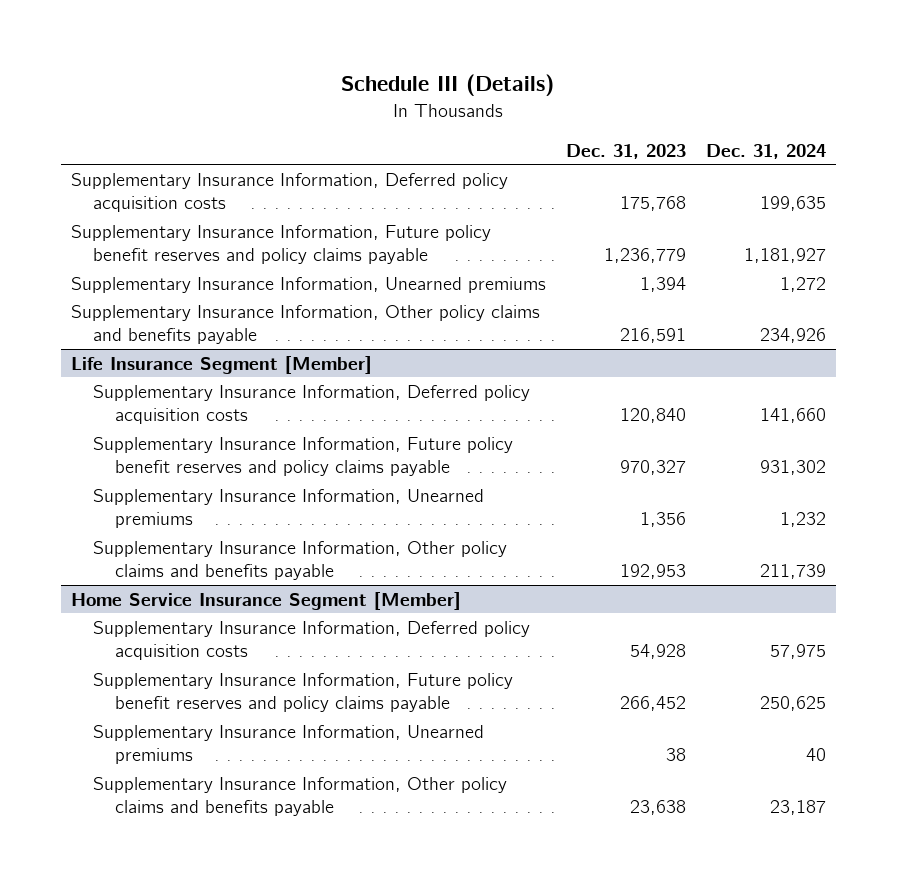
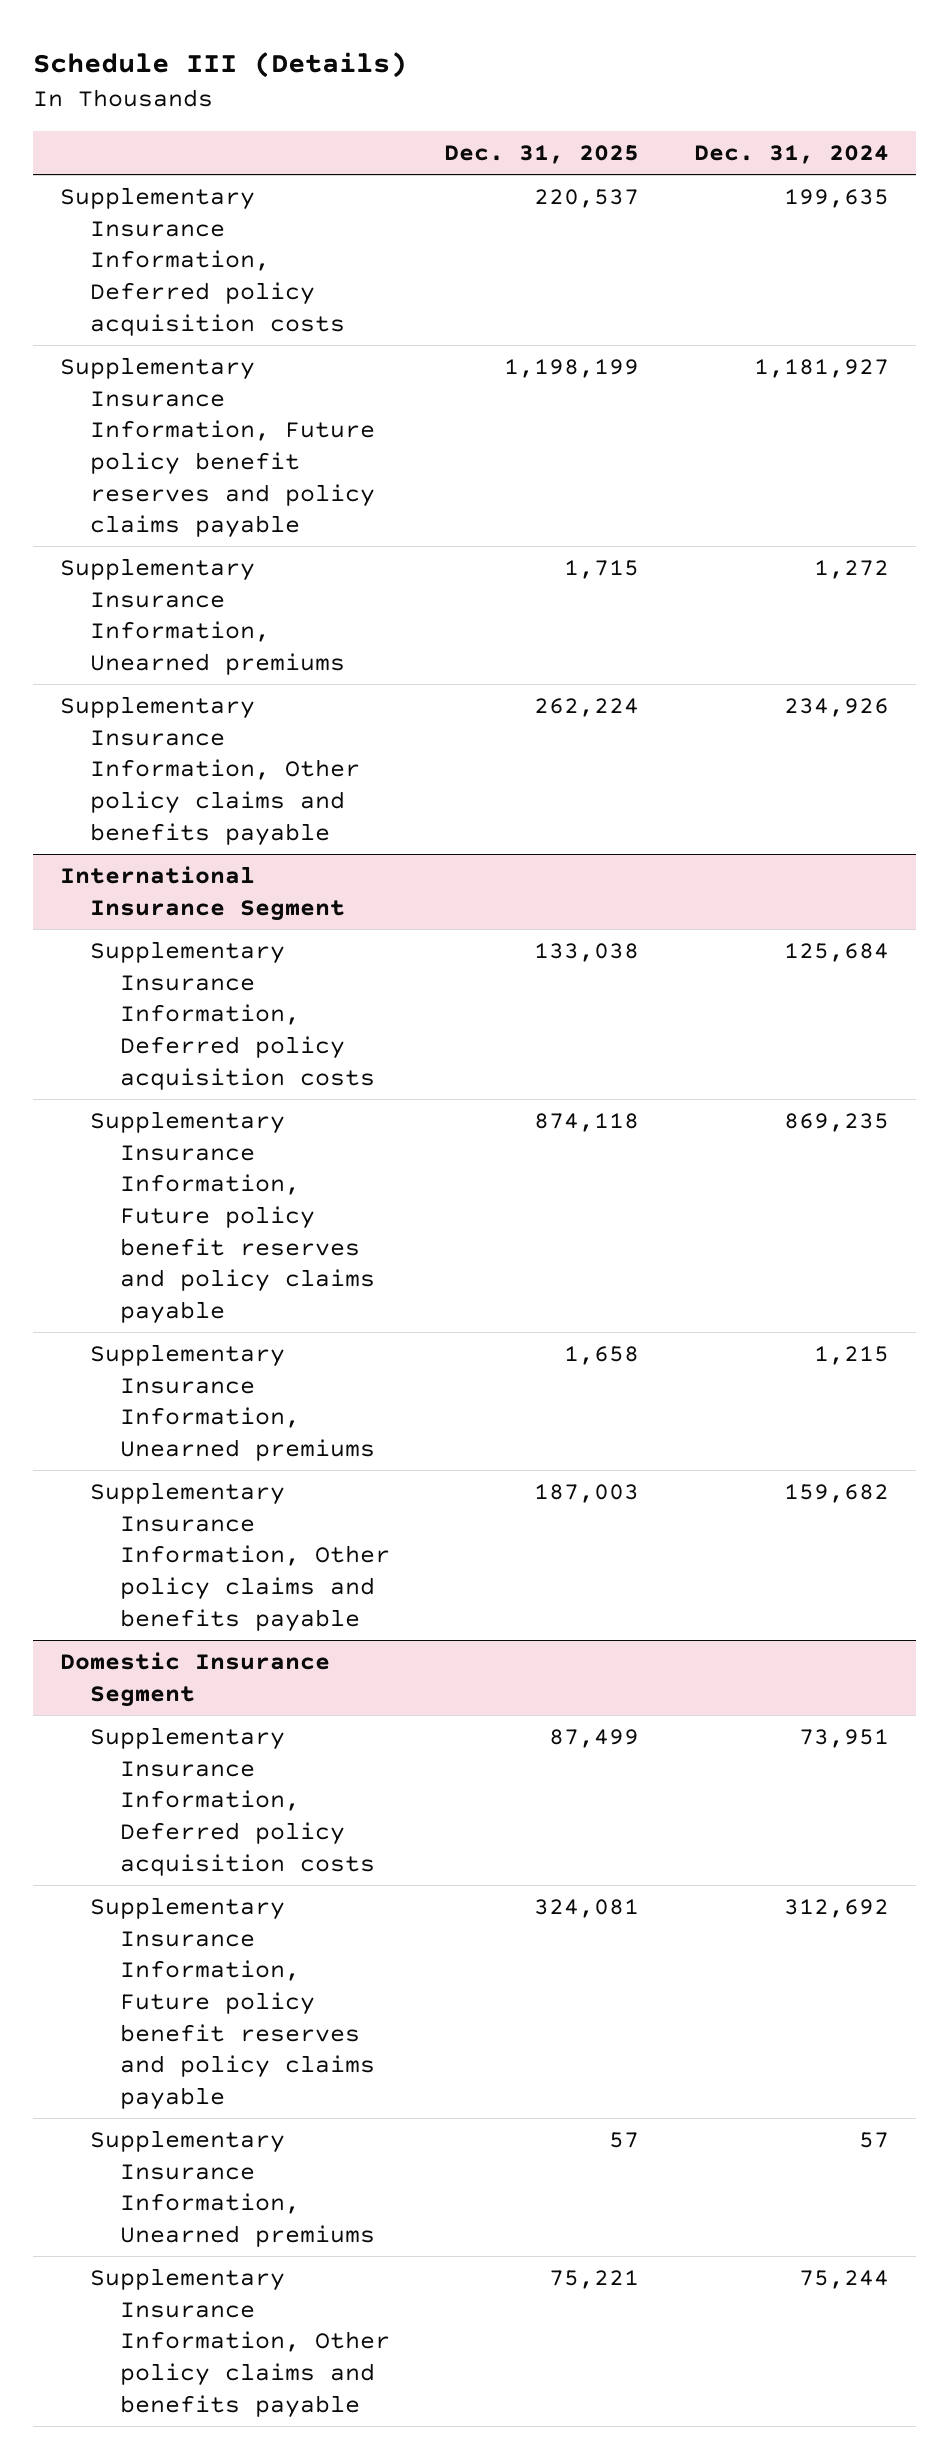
- | Dec. 31, 2023 | Dec. 31, 2024
+ | Dec. 31, 2025 | Dec. 31, 2024
- Life Insurance Segment [Member]
- Supplementary Insurance Information, Deferred policy acquisition costs | 120,840 | 141,660
- Supplementary Insurance Information, Future policy benefit reserves and policy claims payable | 970,327 | 931,302
- Supplementary Insurance Information, Unearned premiums | 1,356 | 1,232
- Supplementary Insurance Information, Other policy claims and benefits payable | 192,953 | 211,739
- Home Service Insurance Segment [Member]
- Supplementary Insurance Information, Deferred policy acquisition costs | 54,928 | 57,975
- Supplementary Insurance Information, Future policy benefit reserves and policy claims payable | 266,452 | 250,625
- Supplementary Insurance Information, Unearned premiums | 38 | 40
- Supplementary Insurance Information, Other policy claims and benefits payable | 23,638 | 23,187
+ International Insurance Segment
+ Supplementary Insurance Information, Deferred policy acquisition costs | 133,038 | 125,684
+ Supplementary Insurance Information, Future policy benefit reserves and policy claims payable | 874,118 | 869,235
+ Supplementary Insurance Information, Unearned premiums | 1,658 | 1,215
+ Supplementary Insurance Information, Other policy claims and benefits payable | 187,003 | 159,682
+ Domestic Insurance Segment
+ Supplementary Insurance Information, Deferred policy acquisition costs | 87,499 | 73,951
+ Supplementary Insurance Information, Future policy benefit reserves and policy claims payable | 324,081 | 312,692
+ Supplementary Insurance Information, Unearned premiums | 57 | 57
+ Supplementary Insurance Information, Other policy claims and benefits payable | 75,221 | 75,244

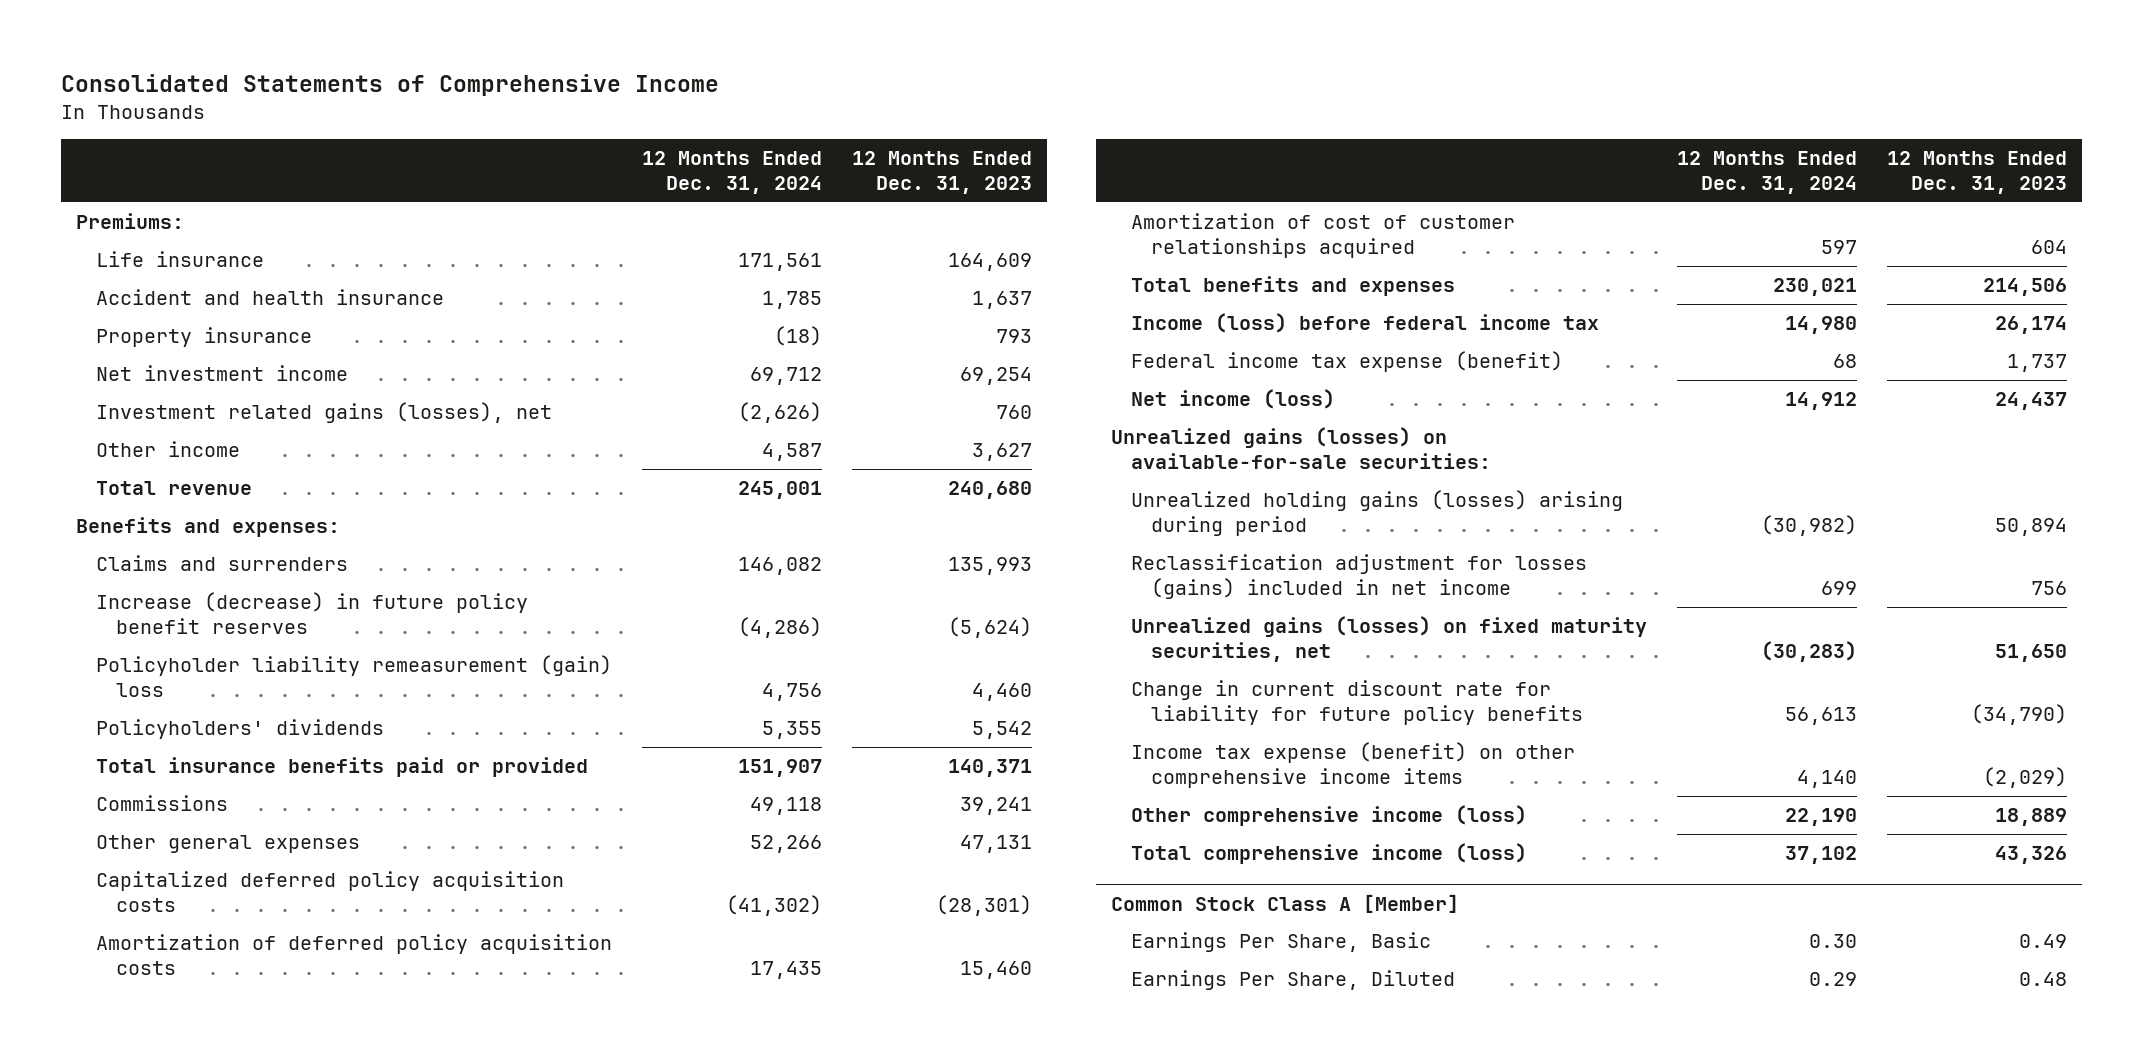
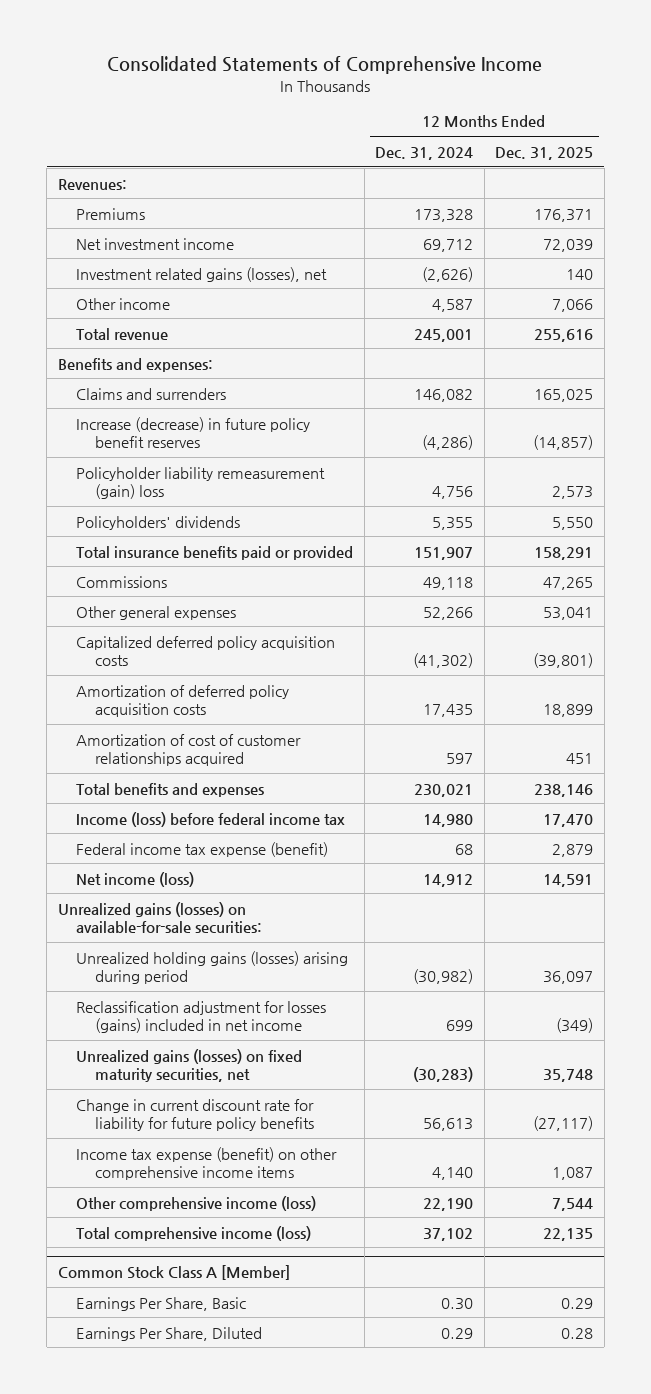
- | 12 Months Ended Dec. 31, 2024 | 12 Months Ended Dec. 31, 2023
+ | 12 Months Ended Dec. 31, 2024 | 12 Months Ended Dec. 31, 2025
- Premiums:
- Life insurance | 171,561 | 164,609
- Accident and health insurance | 1,785 | 1,637
- Property insurance | (18) | 793
+ Revenues:
+ Premiums | 173,328 | 176,371

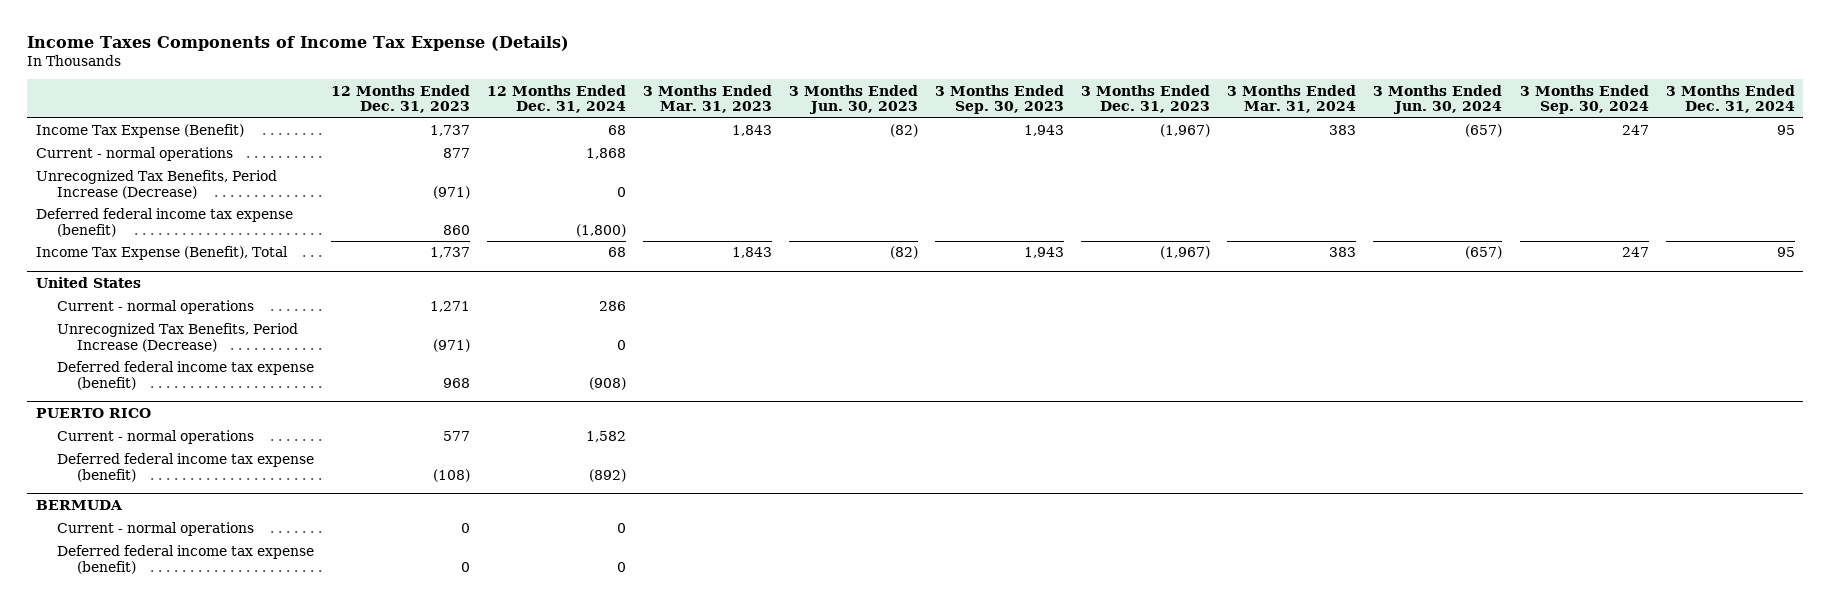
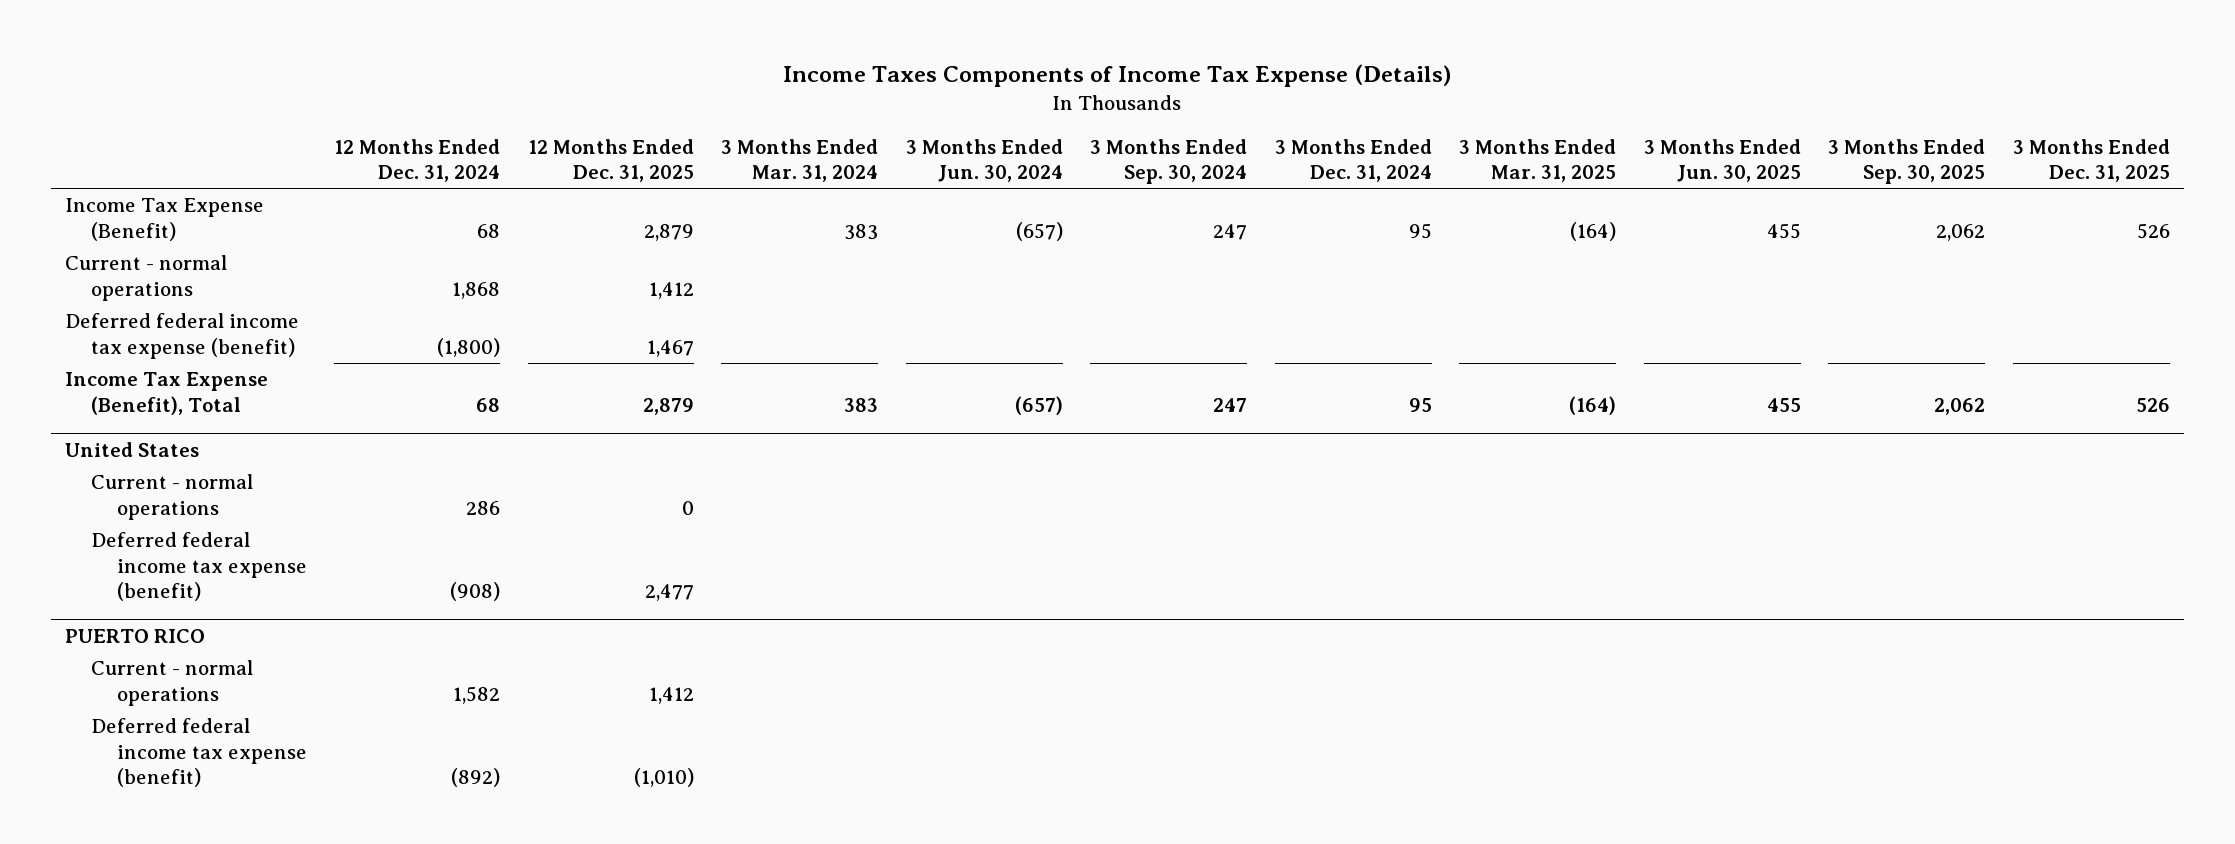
- | 12 Months Ended Dec. 31, 2023 | 12 Months Ended Dec. 31, 2024 | 3 Months Ended Mar. 31, 2023 | 3 Months Ended Jun. 30, 2023 | 3 Months Ended Sep. 30, 2023 | 3 Months Ended Dec. 31, 2023 | 3 Months Ended Mar. 31, 2024 | 3 Months Ended Jun. 30, 2024 | 3 Months Ended Sep. 30, 2024 | 3 Months Ended Dec. 31, 2024
+ | 12 Months Ended Dec. 31, 2024 | 12 Months Ended Dec. 31, 2025 | 3 Months Ended Mar. 31, 2024 | 3 Months Ended Jun. 30, 2024 | 3 Months Ended Sep. 30, 2024 | 3 Months Ended Dec. 31, 2024 | 3 Months Ended Mar. 31, 2025 | 3 Months Ended Jun. 30, 2025 | 3 Months Ended Sep. 30, 2025 | 3 Months Ended Dec. 31, 2025
- Unrecognized Tax Benefits, Period Increase (Decrease) | (971) | 0 | | | | | | | |
@ United States
- Unrecognized Tax Benefits, Period Increase (Decrease) | (971) | 0 | | | | | | | |
- BERMUDA
- Current - normal operations | 0 | 0 | | | | | | | |
- Deferred federal income tax expense (benefit) | 0 | 0 | | | | | | | |

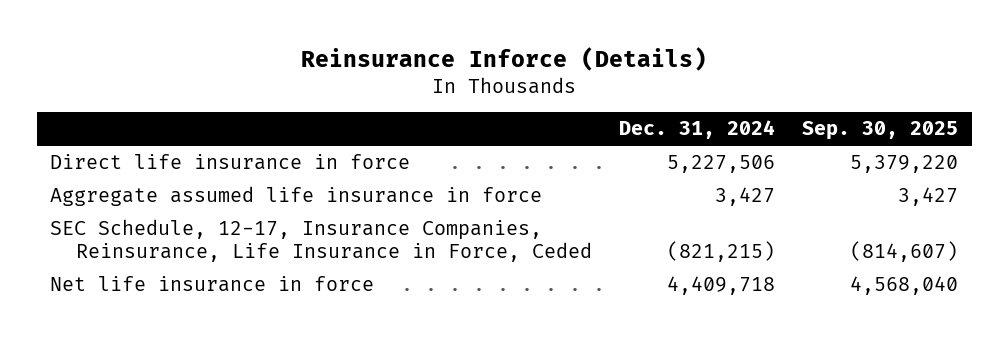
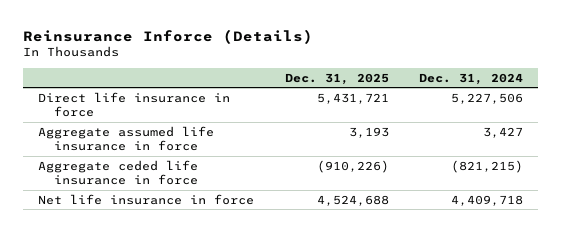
- | Dec. 31, 2024 | Sep. 30, 2025
+ | Dec. 31, 2025 | Dec. 31, 2024
- SEC Schedule, 12-17, Insurance Companies, Reinsurance, Life Insurance in Force, Ceded | (821,215) | (814,607)
+ Aggregate ceded life insurance in force | (910,226) | (821,215)

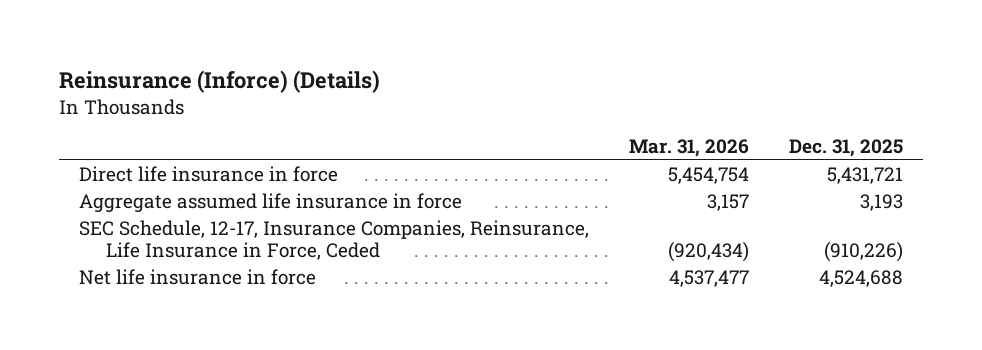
- Reinsurance Inforce (Details)
+ Reinsurance (Inforce) (Details)
- | Dec. 31, 2025 | Dec. 31, 2024
+ | Mar. 31, 2026 | Dec. 31, 2025
- Aggregate ceded life insurance in force | (910,226) | (821,215)
+ SEC Schedule, 12-17, Insurance Companies, Reinsurance, Life Insurance in Force, Ceded | (920,434) | (910,226)

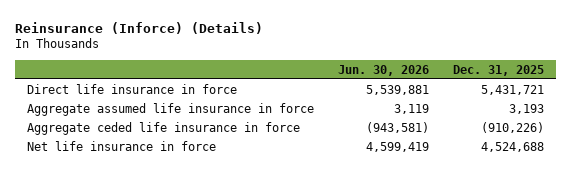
- | Mar. 31, 2026 | Dec. 31, 2025
+ | Jun. 30, 2026 | Dec. 31, 2025
- SEC Schedule, 12-17, Insurance Companies, Reinsurance, Life Insurance in Force, Ceded | (920,434) | (910,226)
+ Aggregate ceded life insurance in force | (943,581) | (910,226)

